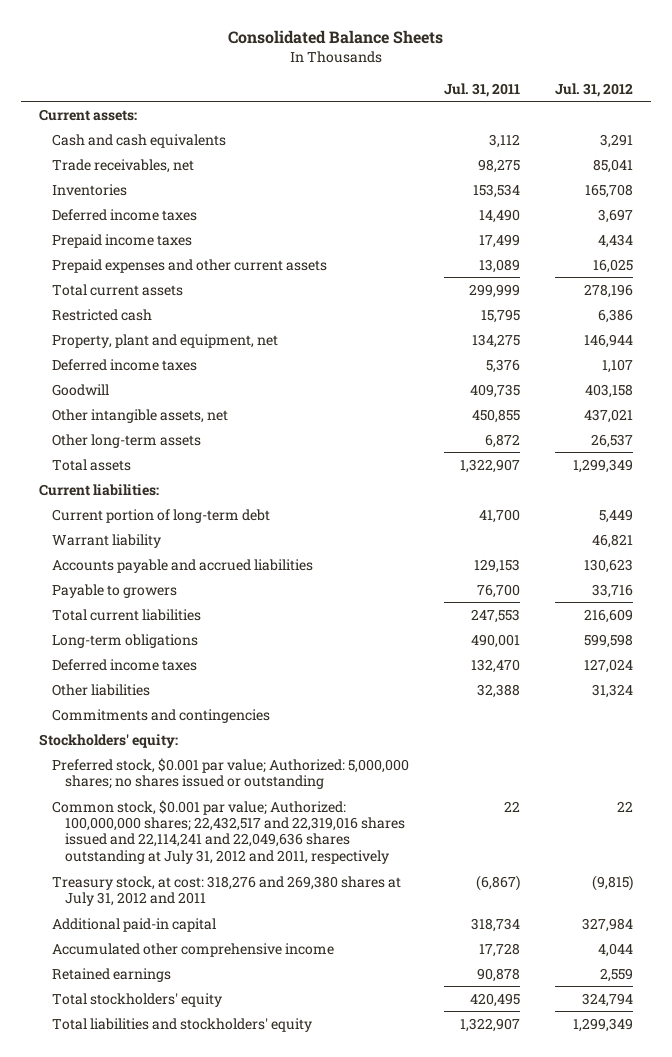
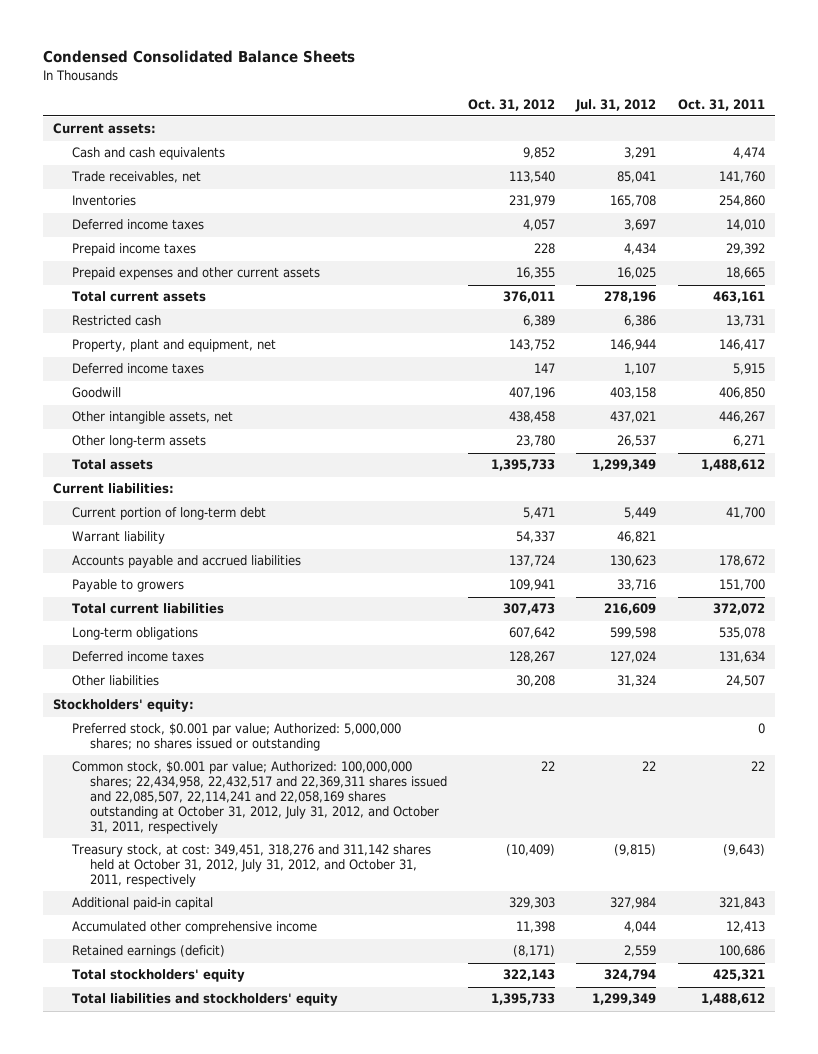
- Consolidated Balance Sheets
+ Condensed Consolidated Balance Sheets
- | Jul. 31, 2011 | Jul. 31, 2012
+ | Oct. 31, 2012 | Jul. 31, 2012 | Oct. 31, 2011
- Commitments and contingencies
- Common stock, $0.001 par value; Authorized: 100,000,000 shares; 22,432,517 and 22,319,016 shares issued and 22,114,241 and 22,049,636 shares outstanding at July 31, 2012 and 2011, respectively | 22 | 22
- Treasury stock, at cost: 318,276 and 269,380 shares at July 31, 2012 and 2011 | (6,867) | (9,815)
+ Common stock, $0.001 par value; Authorized: 100,000,000 shares; 22,434,958, 22,432,517 and 22,369,311 shares issued and 22,085,507, 22,114,241 and 22,058,169 shares outstanding at October 31, 2012, July 31, 2012, and October 31, 2011, respectively | 22 | 22 | 22
+ Treasury stock, at cost: 349,451, 318,276 and 311,142 shares held at October 31, 2012, July 31, 2012, and October 31, 2011, respectively | (10,409) | (9,815) | (9,643)
- Retained earnings | 90,878 | 2,559
+ Retained earnings (deficit) | (8,171) | 2,559 | 100,686

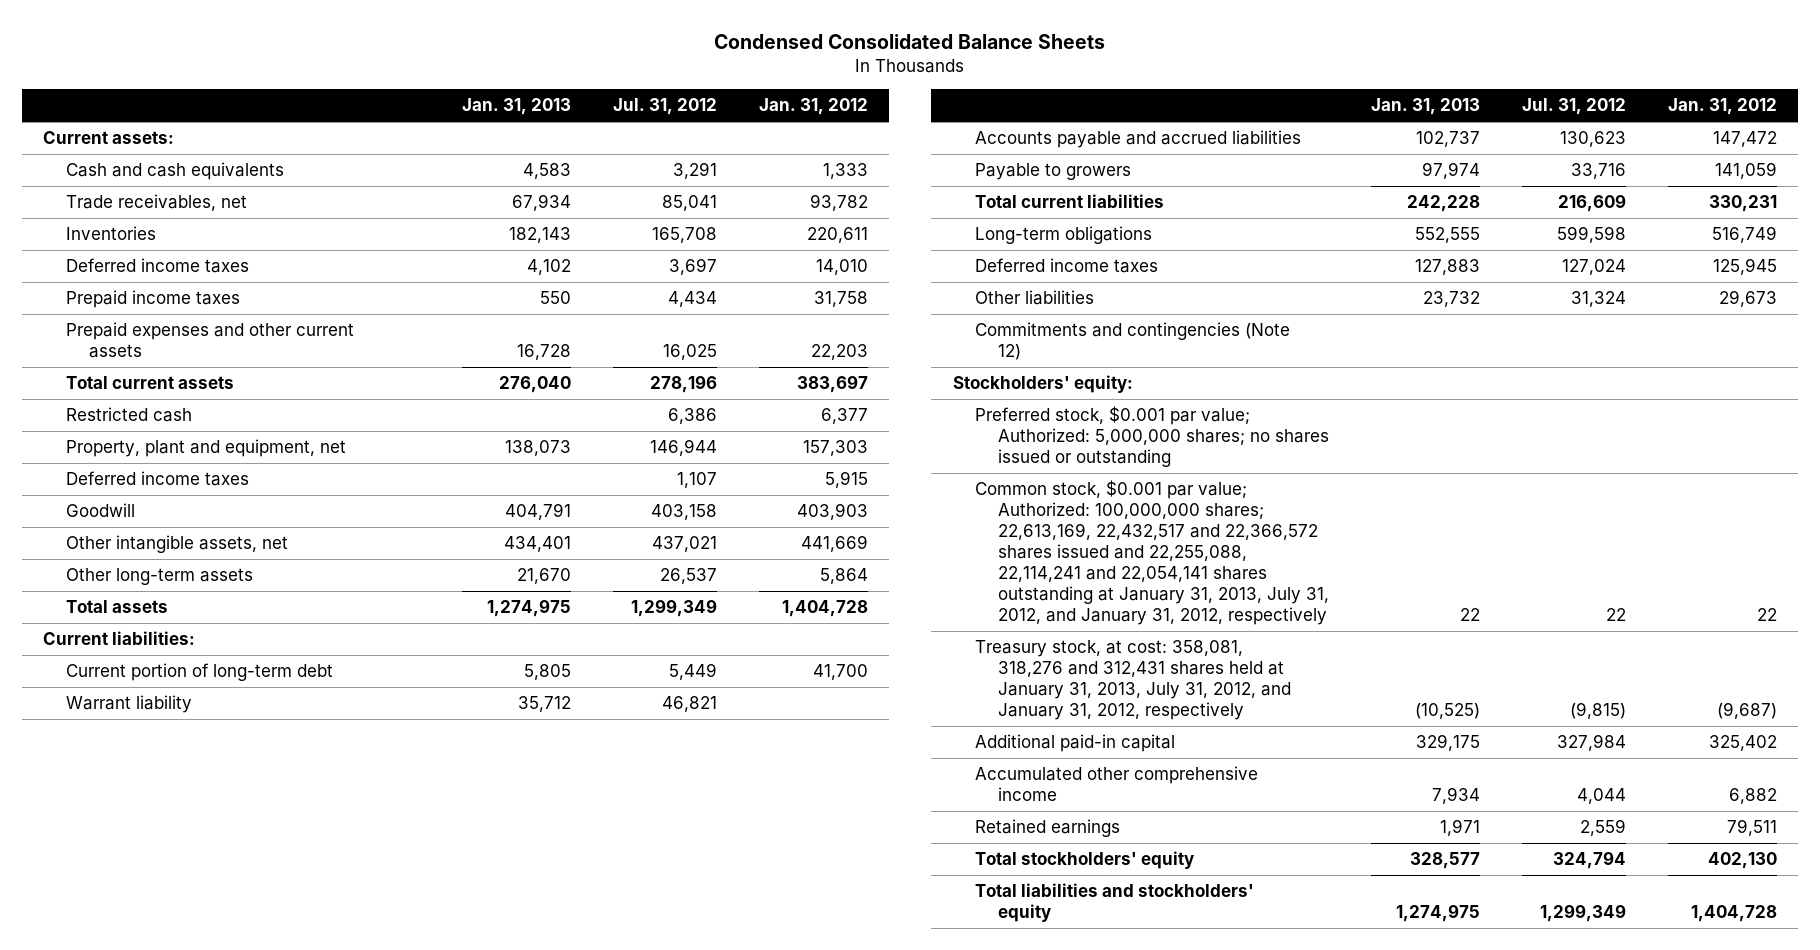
- | Oct. 31, 2012 | Jul. 31, 2012 | Oct. 31, 2011
+ | Jan. 31, 2013 | Jul. 31, 2012 | Jan. 31, 2012
+ Commitments and contingencies (Note 12)
- Common stock, $0.001 par value; Authorized: 100,000,000 shares; 22,434,958, 22,432,517 and 22,369,311 shares issued and 22,085,507, 22,114,241 and 22,058,169 shares outstanding at October 31, 2012, July 31, 2012, and October 31, 2011, respectively | 22 | 22 | 22
- Treasury stock, at cost: 349,451, 318,276 and 311,142 shares held at October 31, 2012, July 31, 2012, and October 31, 2011, respectively | (10,409) | (9,815) | (9,643)
+ Common stock, $0.001 par value; Authorized: 100,000,000 shares; 22,613,169, 22,432,517 and 22,366,572 shares issued and 22,255,088, 22,114,241 and 22,054,141 shares outstanding at January 31, 2013, July 31, 2012, and January 31, 2012, respectively | 22 | 22 | 22
+ Treasury stock, at cost: 358,081, 318,276 and 312,431 shares held at January 31, 2013, July 31, 2012, and January 31, 2012, respectively | (10,525) | (9,815) | (9,687)
- Retained earnings (deficit) | (8,171) | 2,559 | 100,686
+ Retained earnings | 1,971 | 2,559 | 79,511

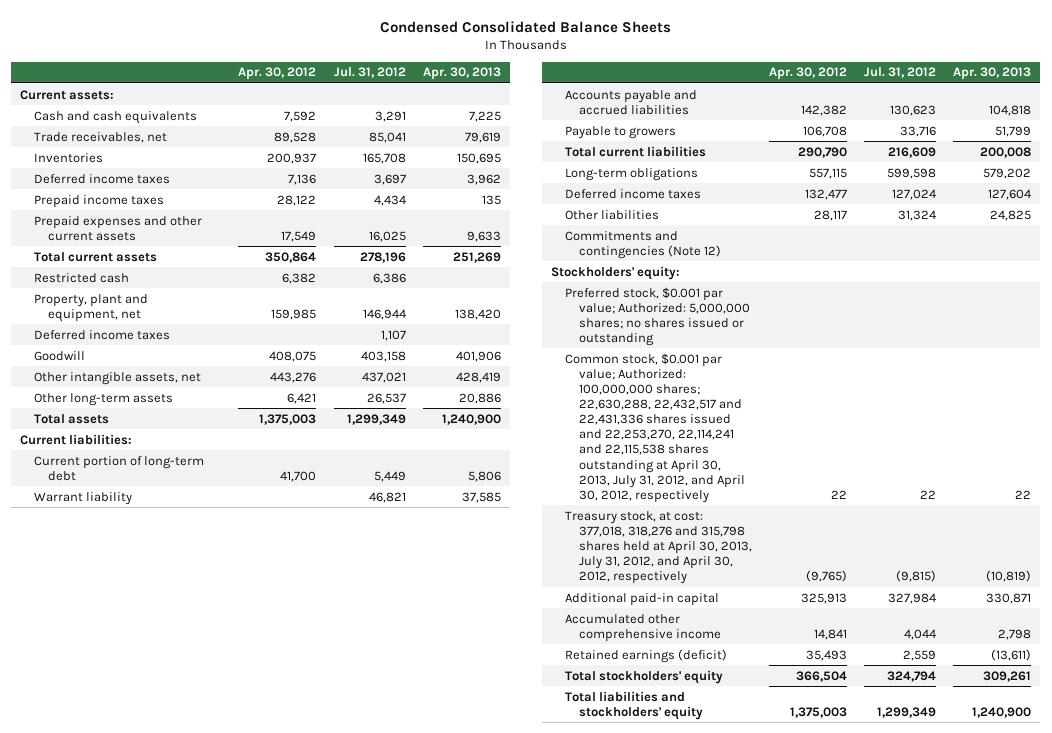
- | Jan. 31, 2013 | Jul. 31, 2012 | Jan. 31, 2012
+ | Apr. 30, 2012 | Jul. 31, 2012 | Apr. 30, 2013
- Common stock, $0.001 par value; Authorized: 100,000,000 shares; 22,613,169, 22,432,517 and 22,366,572 shares issued and 22,255,088, 22,114,241 and 22,054,141 shares outstanding at January 31, 2013, July 31, 2012, and January 31, 2012, respectively | 22 | 22 | 22
- Treasury stock, at cost: 358,081, 318,276 and 312,431 shares held at January 31, 2013, July 31, 2012, and January 31, 2012, respectively | (10,525) | (9,815) | (9,687)
+ Common stock, $0.001 par value; Authorized: 100,000,000 shares; 22,630,288, 22,432,517 and 22,431,336 shares issued and 22,253,270, 22,114,241 and 22,115,538 shares outstanding at April 30, 2013, July 31, 2012, and April 30, 2012, respectively | 22 | 22 | 22
+ Treasury stock, at cost: 377,018, 318,276 and 315,798 shares held at April 30, 2013, July 31, 2012, and April 30, 2012, respectively | (9,765) | (9,815) | (10,819)
- Retained earnings | 1,971 | 2,559 | 79,511
+ Retained earnings (deficit) | 35,493 | 2,559 | (13,611)

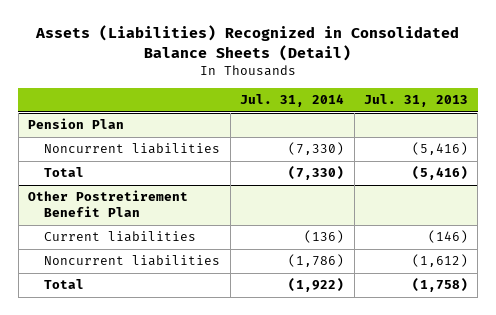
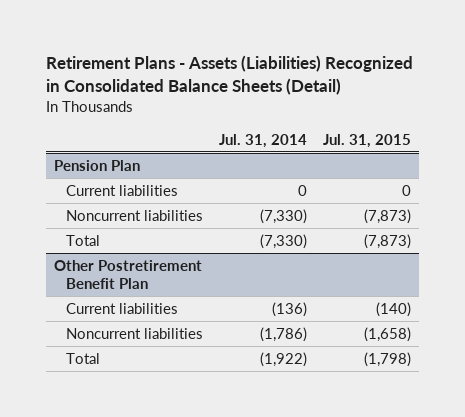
- Assets (Liabilities) Recognized in Consolidated Balance Sheets (Detail)
+ Retirement Plans - Assets (Liabilities) Recognized in Consolidated Balance Sheets (Detail)
- | Jul. 31, 2014 | Jul. 31, 2013
+ | Jul. 31, 2014 | Jul. 31, 2015
@ Pension Plan
+ Current liabilities | 0 | 0

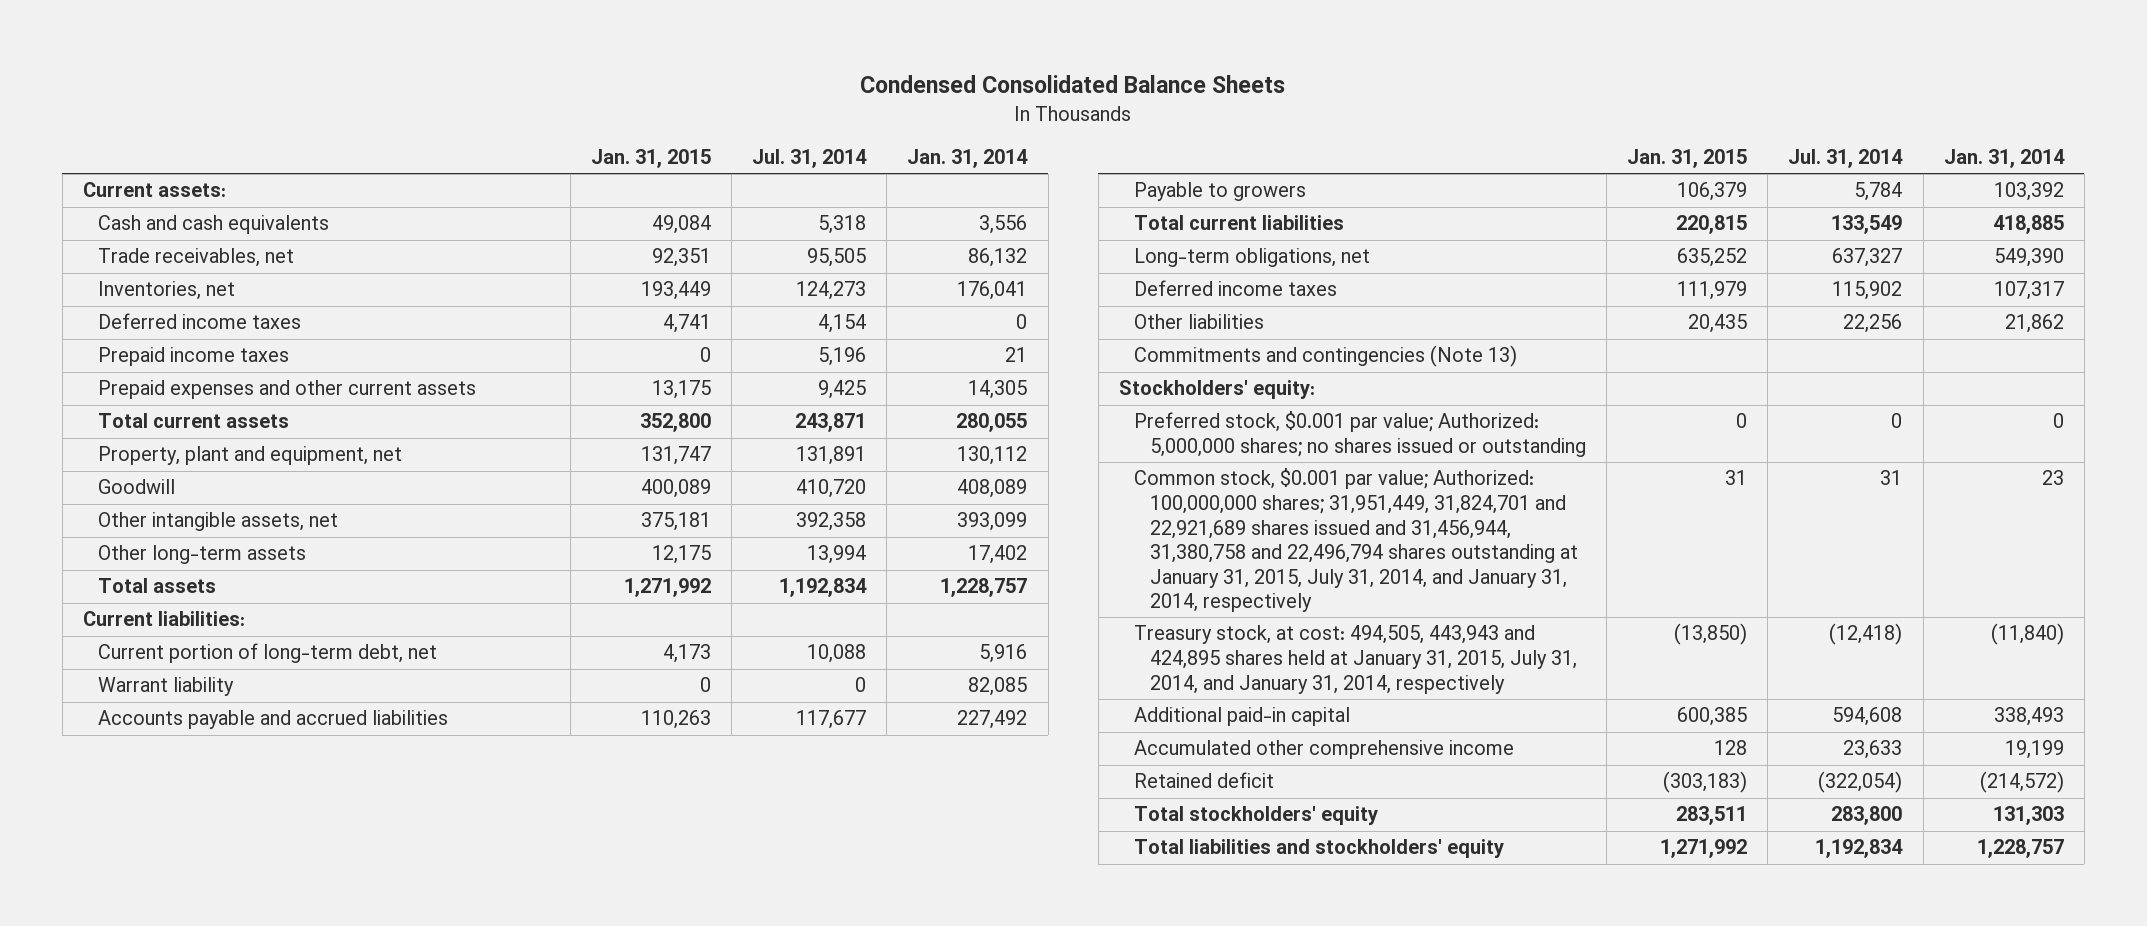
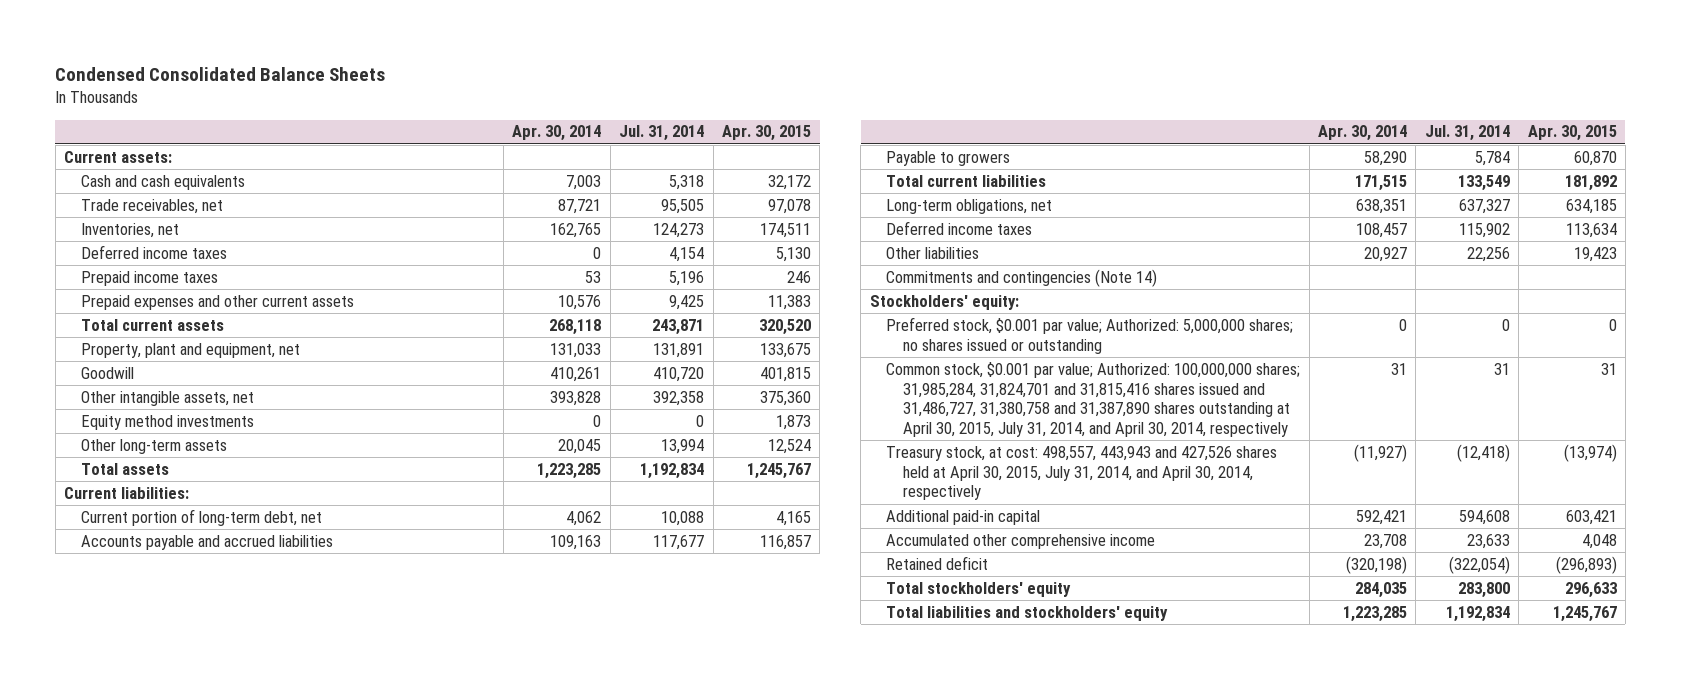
- | Jan. 31, 2015 | Jul. 31, 2014 | Jan. 31, 2014
+ | Apr. 30, 2014 | Jul. 31, 2014 | Apr. 30, 2015
+ Equity method investments | 0 | 0 | 1,873
- Warrant liability | 0 | 0 | 82,085
- Commitments and contingencies (Note 13)
+ Commitments and contingencies (Note 14)
- Common stock, $0.001 par value; Authorized: 100,000,000 shares; 31,951,449, 31,824,701 and 22,921,689 shares issued and 31,456,944, 31,380,758 and 22,496,794 shares outstanding at January 31, 2015, July 31, 2014, and January 31, 2014, respectively | 31 | 31 | 23
- Treasury stock, at cost: 494,505, 443,943 and 424,895 shares held at January 31, 2015, July 31, 2014, and January 31, 2014, respectively | (13,850) | (12,418) | (11,840)
+ Common stock, $0.001 par value; Authorized: 100,000,000 shares; 31,985,284, 31,824,701 and 31,815,416 shares issued and 31,486,727, 31,380,758 and 31,387,890 shares outstanding at April 30, 2015, July 31, 2014, and April 30, 2014, respectively | 31 | 31 | 31
+ Treasury stock, at cost: 498,557, 443,943 and 427,526 shares held at April 30, 2015, July 31, 2014, and April 30, 2014, respectively | (11,927) | (12,418) | (13,974)

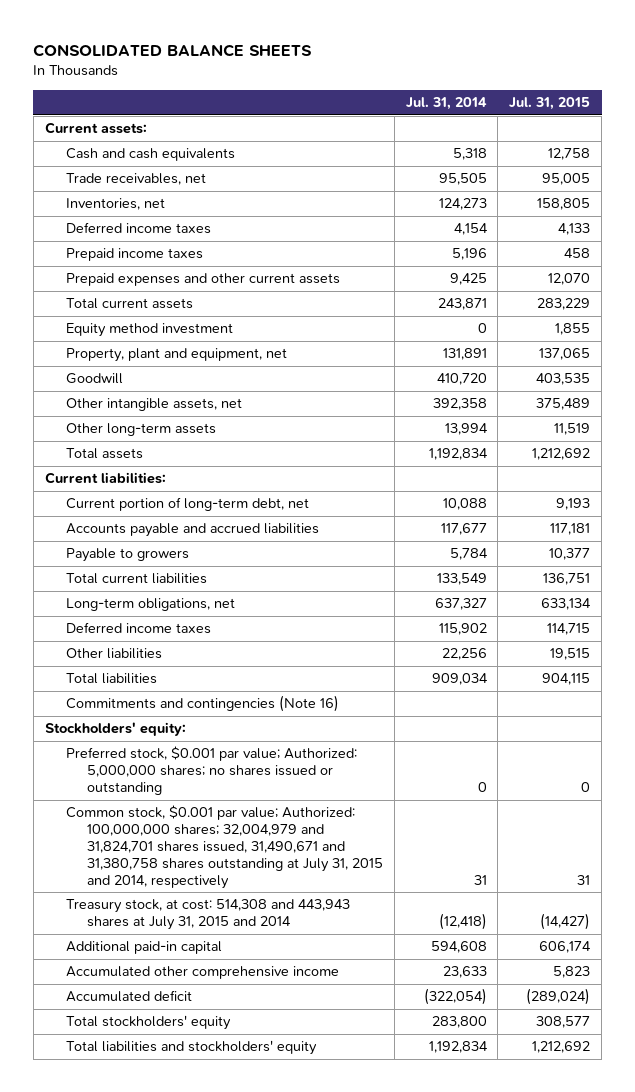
- Condensed Consolidated Balance Sheets
+ CONSOLIDATED BALANCE SHEETS
- | Apr. 30, 2014 | Jul. 31, 2014 | Apr. 30, 2015
+ | Jul. 31, 2014 | Jul. 31, 2015
+ Equity method investment | 0 | 1,855
- Equity method investments | 0 | 0 | 1,873
- Commitments and contingencies (Note 14)
+ Total liabilities | 909,034 | 904,115
+ Commitments and contingencies (Note 16)
- Common stock, $0.001 par value; Authorized: 100,000,000 shares; 31,985,284, 31,824,701 and 31,815,416 shares issued and 31,486,727, 31,380,758 and 31,387,890 shares outstanding at April 30, 2015, July 31, 2014, and April 30, 2014, respectively | 31 | 31 | 31
- Treasury stock, at cost: 498,557, 443,943 and 427,526 shares held at April 30, 2015, July 31, 2014, and April 30, 2014, respectively | (11,927) | (12,418) | (13,974)
+ Common stock, $0.001 par value; Authorized: 100,000,000 shares; 32,004,979 and 31,824,701 shares issued, 31,490,671 and 31,380,758 shares outstanding at July 31, 2015 and 2014, respectively | 31 | 31
+ Treasury stock, at cost: 514,308 and 443,943 shares at July 31, 2015 and 2014 | (12,418) | (14,427)
- Retained deficit | (320,198) | (322,054) | (296,893)
+ Accumulated deficit | (322,054) | (289,024)

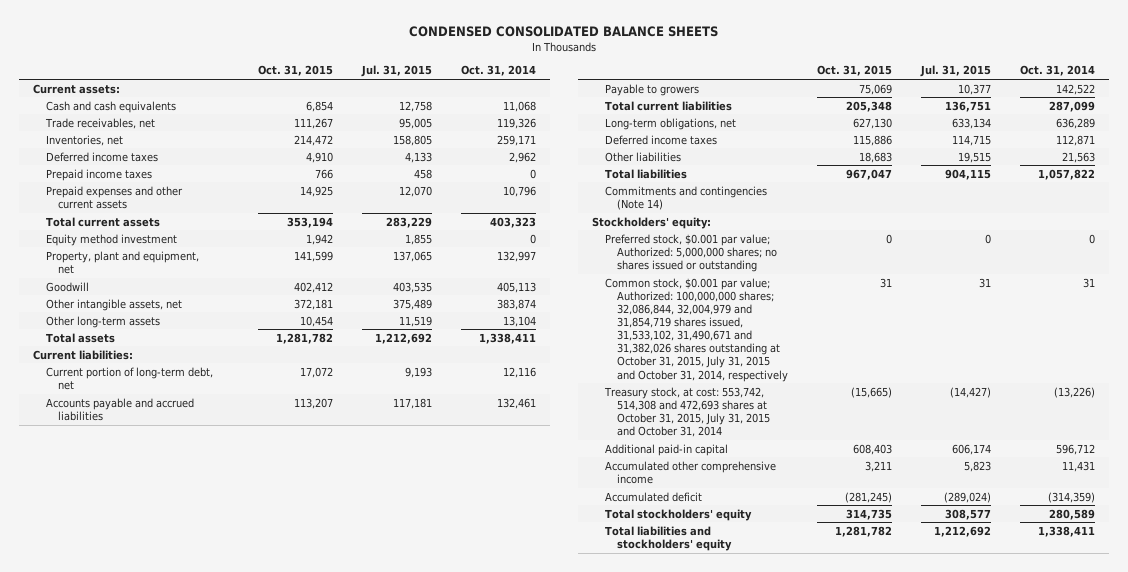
- CONSOLIDATED BALANCE SHEETS
+ CONDENSED CONSOLIDATED BALANCE SHEETS
- | Jul. 31, 2014 | Jul. 31, 2015
+ | Oct. 31, 2015 | Jul. 31, 2015 | Oct. 31, 2014
- Commitments and contingencies (Note 16)
+ Commitments and contingencies (Note 14)
- Common stock, $0.001 par value; Authorized: 100,000,000 shares; 32,004,979 and 31,824,701 shares issued, 31,490,671 and 31,380,758 shares outstanding at July 31, 2015 and 2014, respectively | 31 | 31
- Treasury stock, at cost: 514,308 and 443,943 shares at July 31, 2015 and 2014 | (12,418) | (14,427)
+ Common stock, $0.001 par value; Authorized: 100,000,000 shares; 32,086,844, 32,004,979 and 31,854,719 shares issued, 31,533,102, 31,490,671 and 31,382,026 shares outstanding at October 31, 2015, July 31, 2015 and October 31, 2014, respectively | 31 | 31 | 31
+ Treasury stock, at cost: 553,742, 514,308 and 472,693 shares at October 31, 2015, July 31, 2015 and October 31, 2014 | (15,665) | (14,427) | (13,226)

